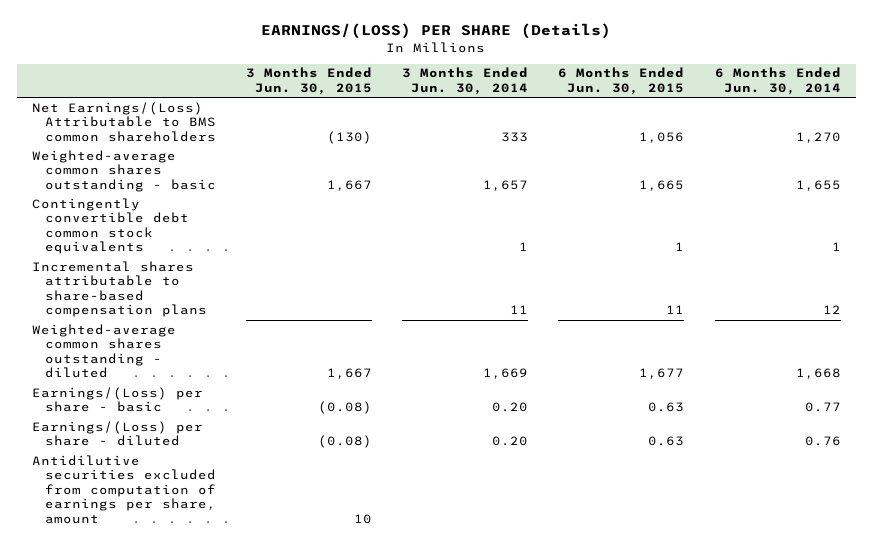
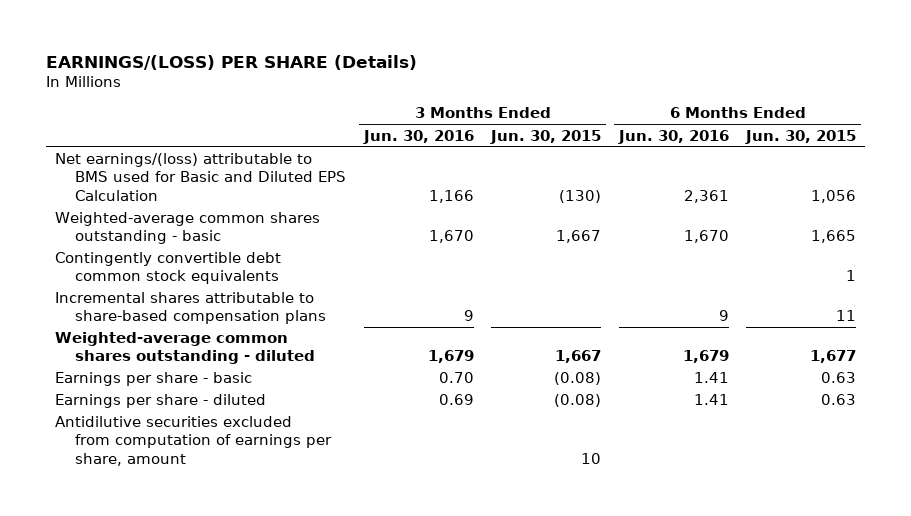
- | 3 Months Ended Jun. 30, 2015 | 3 Months Ended Jun. 30, 2014 | 6 Months Ended Jun. 30, 2015 | 6 Months Ended Jun. 30, 2014
+ | 3 Months Ended Jun. 30, 2016 | 3 Months Ended Jun. 30, 2015 | 6 Months Ended Jun. 30, 2016 | 6 Months Ended Jun. 30, 2015
- Net Earnings/(Loss) Attributable to BMS common shareholders | (130) | 333 | 1,056 | 1,270
+ Net earnings/(loss) attributable to BMS used for Basic and Diluted EPS Calculation | 1,166 | (130) | 2,361 | 1,056
- Earnings/(Loss) per share - basic | (0.08) | 0.20 | 0.63 | 0.77
- Earnings/(Loss) per share - diluted | (0.08) | 0.20 | 0.63 | 0.76
+ Earnings per share - basic | 0.70 | (0.08) | 1.41 | 0.63
+ Earnings per share - diluted | 0.69 | (0.08) | 1.41 | 0.63

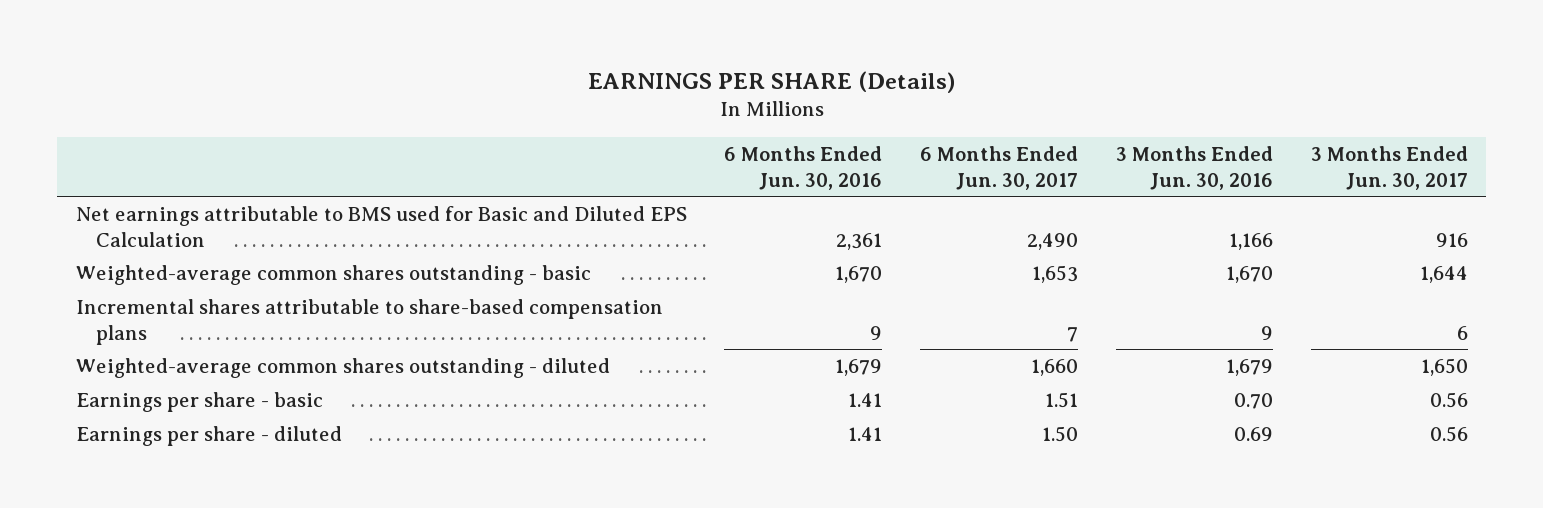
- EARNINGS/(LOSS) PER SHARE (Details)
+ EARNINGS PER SHARE (Details)
- | 3 Months Ended Jun. 30, 2016 | 3 Months Ended Jun. 30, 2015 | 6 Months Ended Jun. 30, 2016 | 6 Months Ended Jun. 30, 2015
+ | 6 Months Ended Jun. 30, 2016 | 6 Months Ended Jun. 30, 2017 | 3 Months Ended Jun. 30, 2016 | 3 Months Ended Jun. 30, 2017
- Net earnings/(loss) attributable to BMS used for Basic and Diluted EPS Calculation | 1,166 | (130) | 2,361 | 1,056
+ Net earnings attributable to BMS used for Basic and Diluted EPS Calculation | 2,361 | 2,490 | 1,166 | 916
- Contingently convertible debt common stock equivalents | | | | 1
- Antidilutive securities excluded from computation of earnings per share, amount | | 10 | |

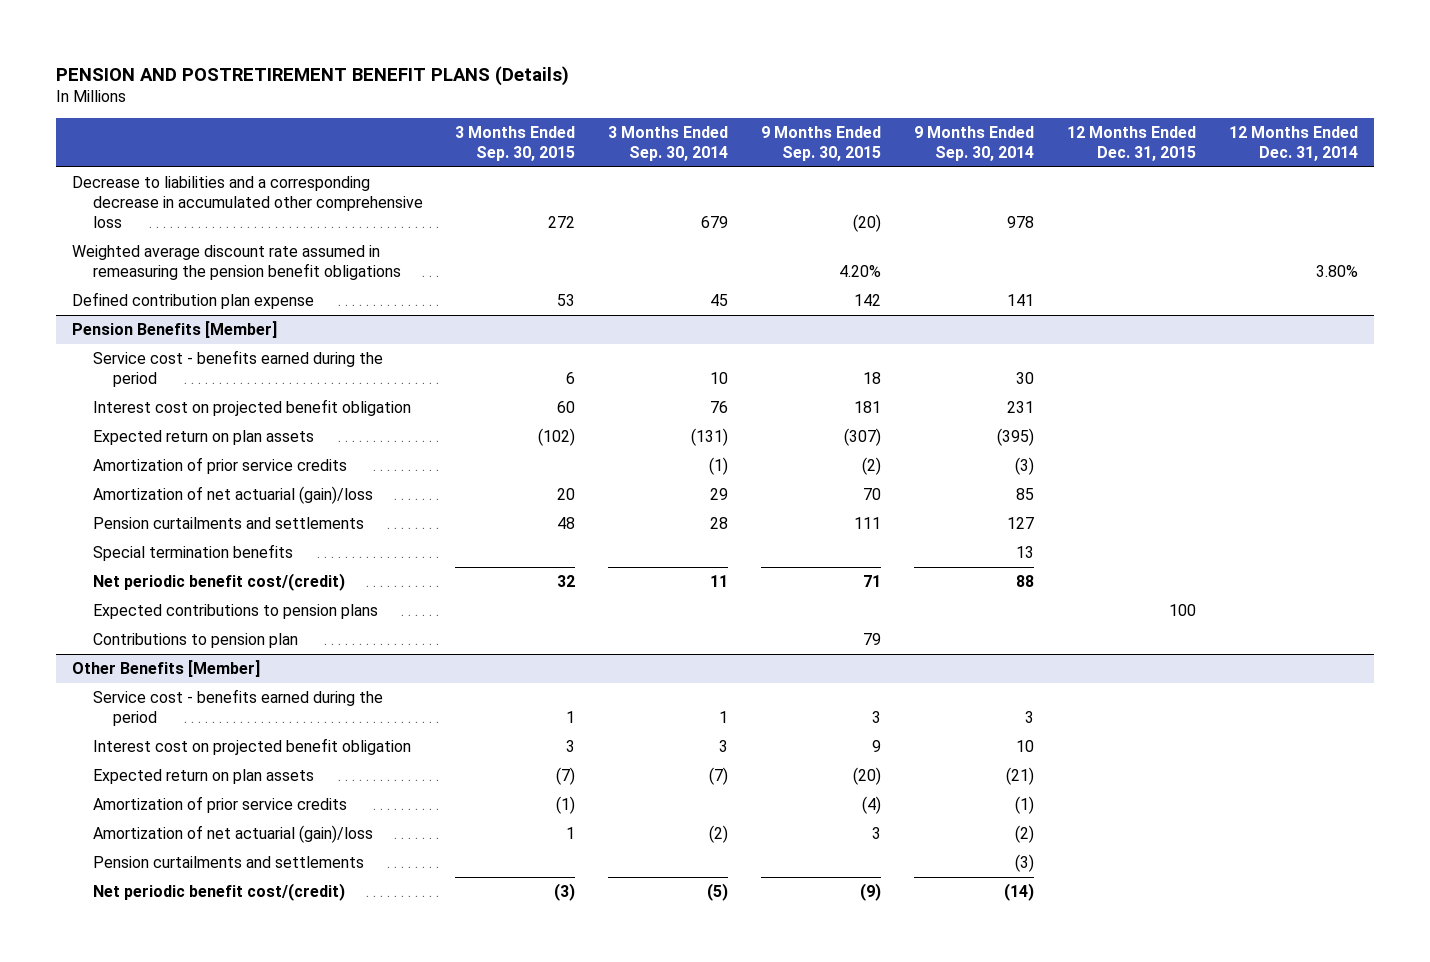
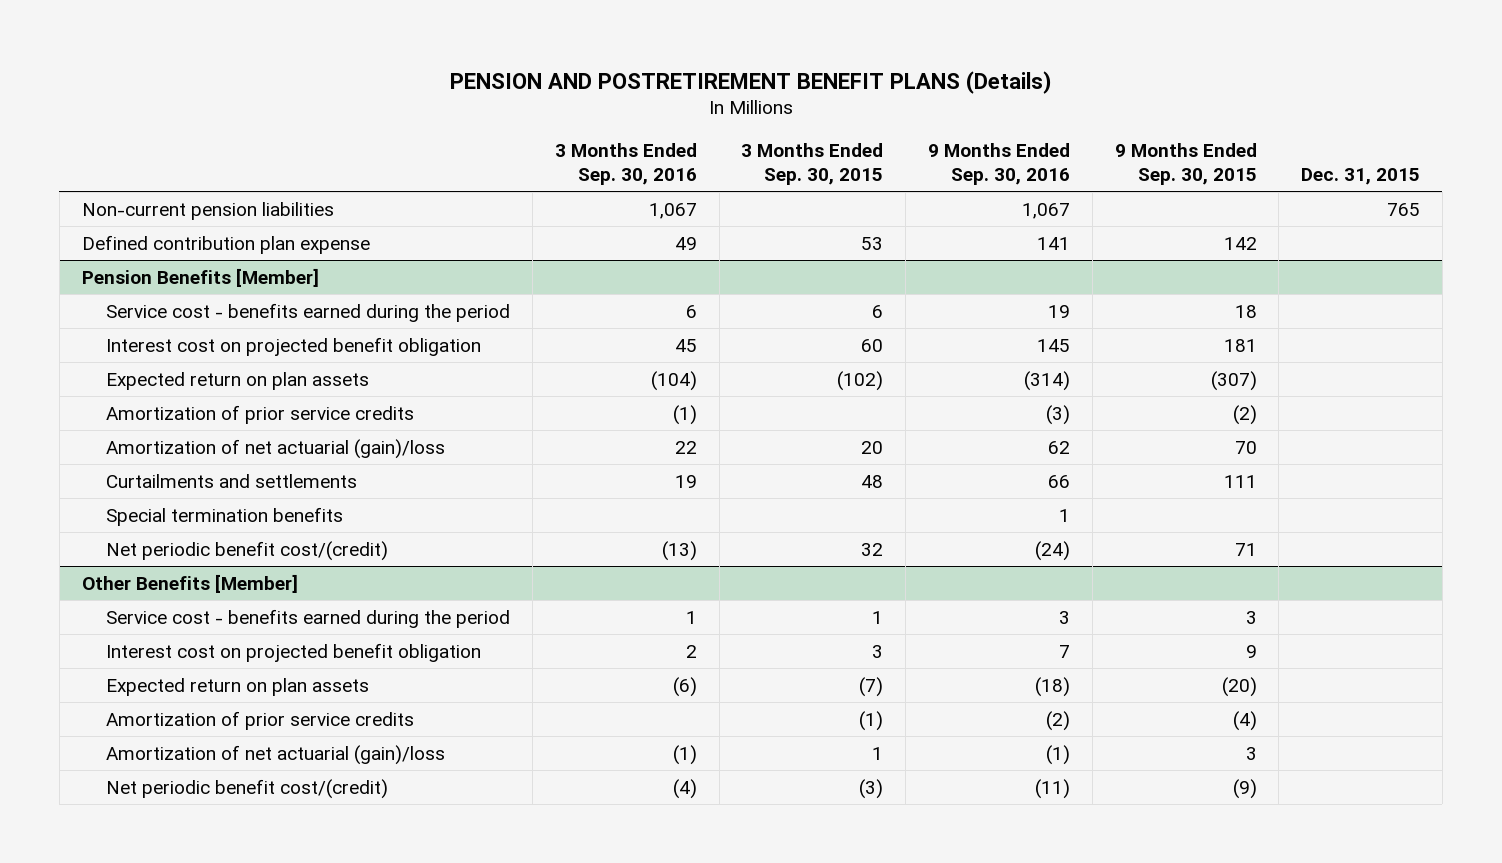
- | 3 Months Ended Sep. 30, 2015 | 3 Months Ended Sep. 30, 2014 | 9 Months Ended Sep. 30, 2015 | 9 Months Ended Sep. 30, 2014 | 12 Months Ended Dec. 31, 2015 | 12 Months Ended Dec. 31, 2014
+ | 3 Months Ended Sep. 30, 2016 | 3 Months Ended Sep. 30, 2015 | 9 Months Ended Sep. 30, 2016 | 9 Months Ended Sep. 30, 2015 | Dec. 31, 2015
- Decrease to liabilities and a corresponding decrease in accumulated other comprehensive loss | 272 | 679 | (20) | 978 | |
- Weighted average discount rate assumed in remeasuring the pension benefit obligations | | | 4.20% | | | 3.80%
+ Non-current pension liabilities | 1,067 | | 1,067 | | 765
@ Pension Benefits [Member]
- Pension curtailments and settlements | 48 | 28 | 111 | 127 | |
+ Curtailments and settlements | 19 | 48 | 66 | 111 |
- Expected contributions to pension plans | | | | | 100 |
- Contributions to pension plan | | | 79 | | |
@ Other Benefits [Member]
- Pension curtailments and settlements | | | | (3) | |

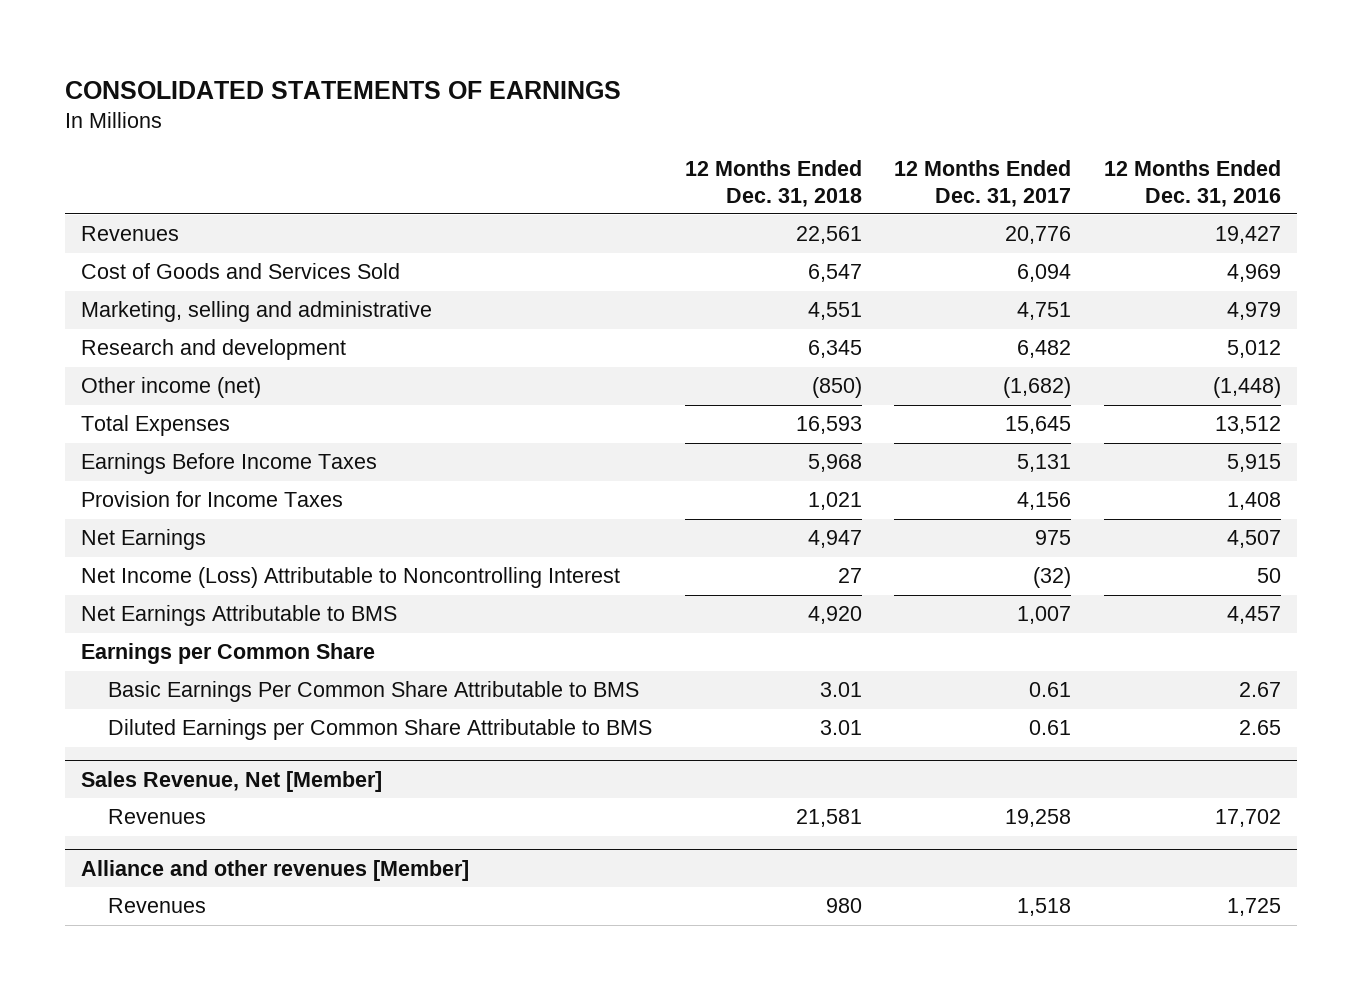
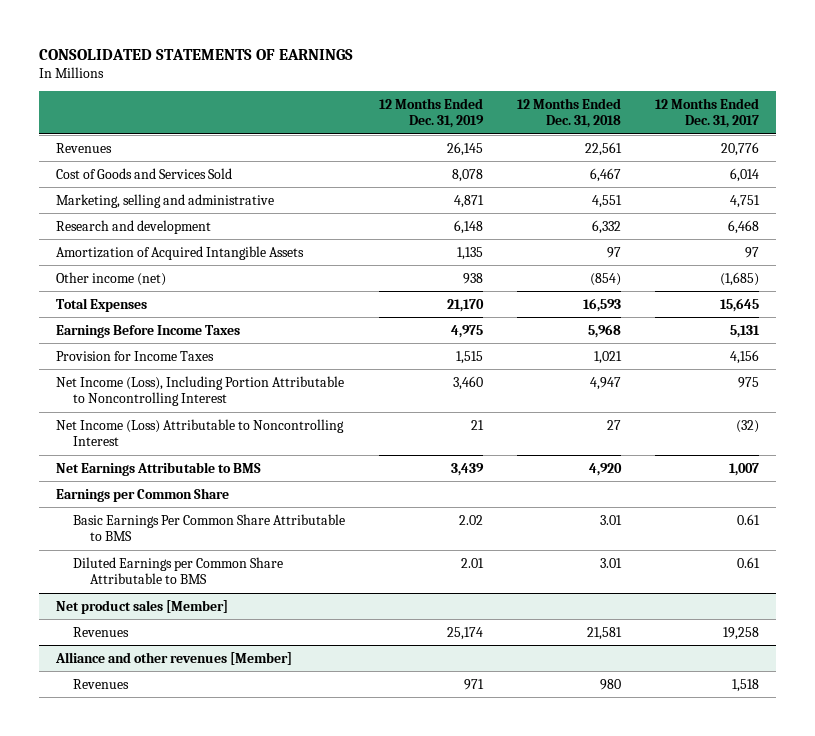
- | 12 Months Ended Dec. 31, 2018 | 12 Months Ended Dec. 31, 2017 | 12 Months Ended Dec. 31, 2016
+ | 12 Months Ended Dec. 31, 2019 | 12 Months Ended Dec. 31, 2018 | 12 Months Ended Dec. 31, 2017
- Cost of Goods and Services Sold | 6,547 | 6,094 | 4,969
+ Cost of Goods and Services Sold | 8,078 | 6,467 | 6,014
- Research and development | 6,345 | 6,482 | 5,012
- Other income (net) | (850) | (1,682) | (1,448)
+ Research and development | 6,148 | 6,332 | 6,468
+ Amortization of Acquired Intangible Assets | 1,135 | 97 | 97
+ Other income (net) | 938 | (854) | (1,685)
- Net Earnings | 4,947 | 975 | 4,507
+ Net Income (Loss), Including Portion Attributable to Noncontrolling Interest | 3,460 | 4,947 | 975
- Sales Revenue, Net [Member]
+ Net product sales [Member]

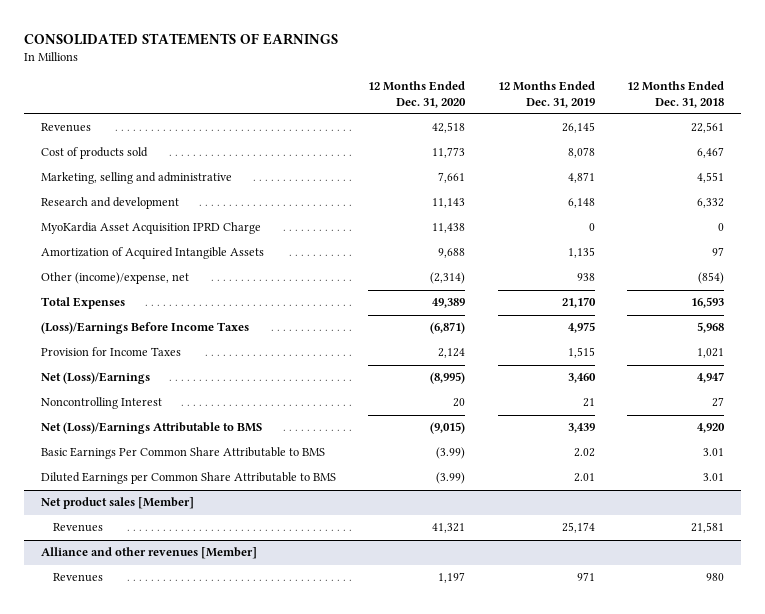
- | 12 Months Ended Dec. 31, 2019 | 12 Months Ended Dec. 31, 2018 | 12 Months Ended Dec. 31, 2017
+ | 12 Months Ended Dec. 31, 2020 | 12 Months Ended Dec. 31, 2019 | 12 Months Ended Dec. 31, 2018
- Cost of Goods and Services Sold | 8,078 | 6,467 | 6,014
+ Cost of products sold | 11,773 | 8,078 | 6,467
+ MyoKardia Asset Acquisition IPRD Charge | 11,438 | 0 | 0
- Other income (net) | 938 | (854) | (1,685)
+ Other (income)/expense, net | (2,314) | 938 | (854)
- Earnings Before Income Taxes | 4,975 | 5,968 | 5,131
+ (Loss)/Earnings Before Income Taxes | (6,871) | 4,975 | 5,968
- Net Income (Loss), Including Portion Attributable to Noncontrolling Interest | 3,460 | 4,947 | 975
- Net Income (Loss) Attributable to Noncontrolling Interest | 21 | 27 | (32)
- Net Earnings Attributable to BMS | 3,439 | 4,920 | 1,007
- Earnings per Common Share
+ Net (Loss)/Earnings | (8,995) | 3,460 | 4,947
+ Noncontrolling Interest | 20 | 21 | 27
+ Net (Loss)/Earnings Attributable to BMS | (9,015) | 3,439 | 4,920

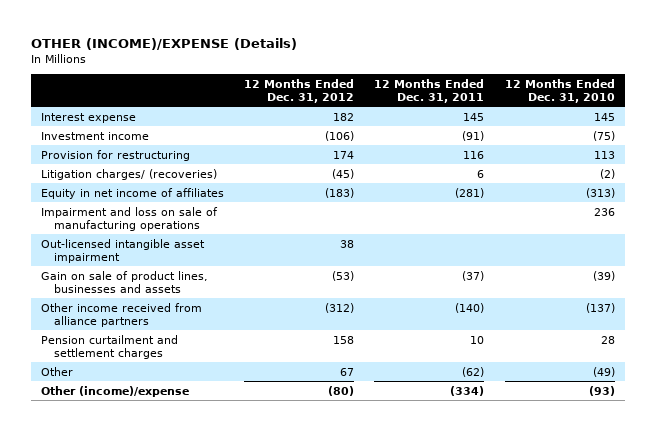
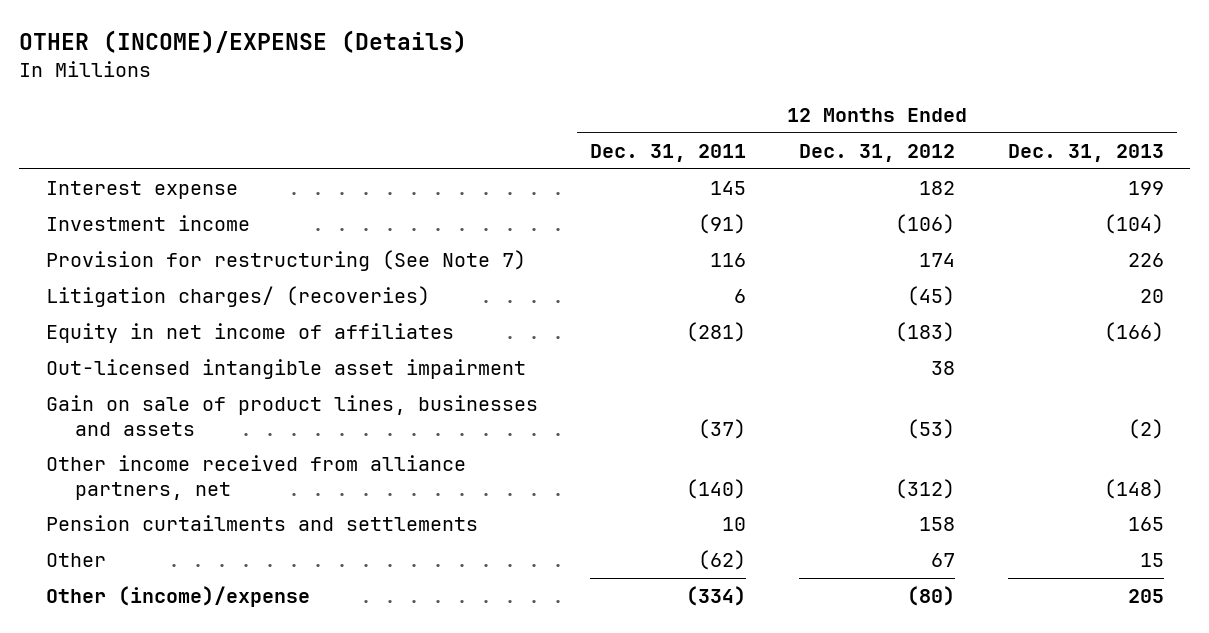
- | 12 Months Ended Dec. 31, 2012 | 12 Months Ended Dec. 31, 2011 | 12 Months Ended Dec. 31, 2010
+ | 12 Months Ended Dec. 31, 2011 | 12 Months Ended Dec. 31, 2012 | 12 Months Ended Dec. 31, 2013
- Provision for restructuring | 174 | 116 | 113
+ Provision for restructuring (See Note 7) | 116 | 174 | 226
- Impairment and loss on sale of manufacturing operations | | | 236
- Other income received from alliance partners | (312) | (140) | (137)
- Pension curtailment and settlement charges | 158 | 10 | 28
+ Other income received from alliance partners, net | (140) | (312) | (148)
+ Pension curtailments and settlements | 10 | 158 | 165

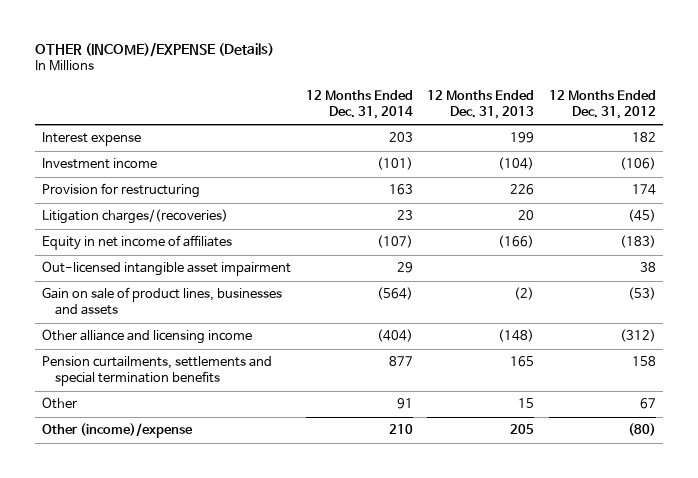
- | 12 Months Ended Dec. 31, 2011 | 12 Months Ended Dec. 31, 2012 | 12 Months Ended Dec. 31, 2013
+ | 12 Months Ended Dec. 31, 2014 | 12 Months Ended Dec. 31, 2013 | 12 Months Ended Dec. 31, 2012
- Provision for restructuring (See Note 7) | 116 | 174 | 226
- Litigation charges/ (recoveries) | 6 | (45) | 20
+ Provision for restructuring | 163 | 226 | 174
+ Litigation charges/(recoveries) | 23 | 20 | (45)
- Other income received from alliance partners, net | (140) | (312) | (148)
- Pension curtailments and settlements | 10 | 158 | 165
+ Other alliance and licensing income | (404) | (148) | (312)
+ Pension curtailments, settlements and special termination benefits | 877 | 165 | 158

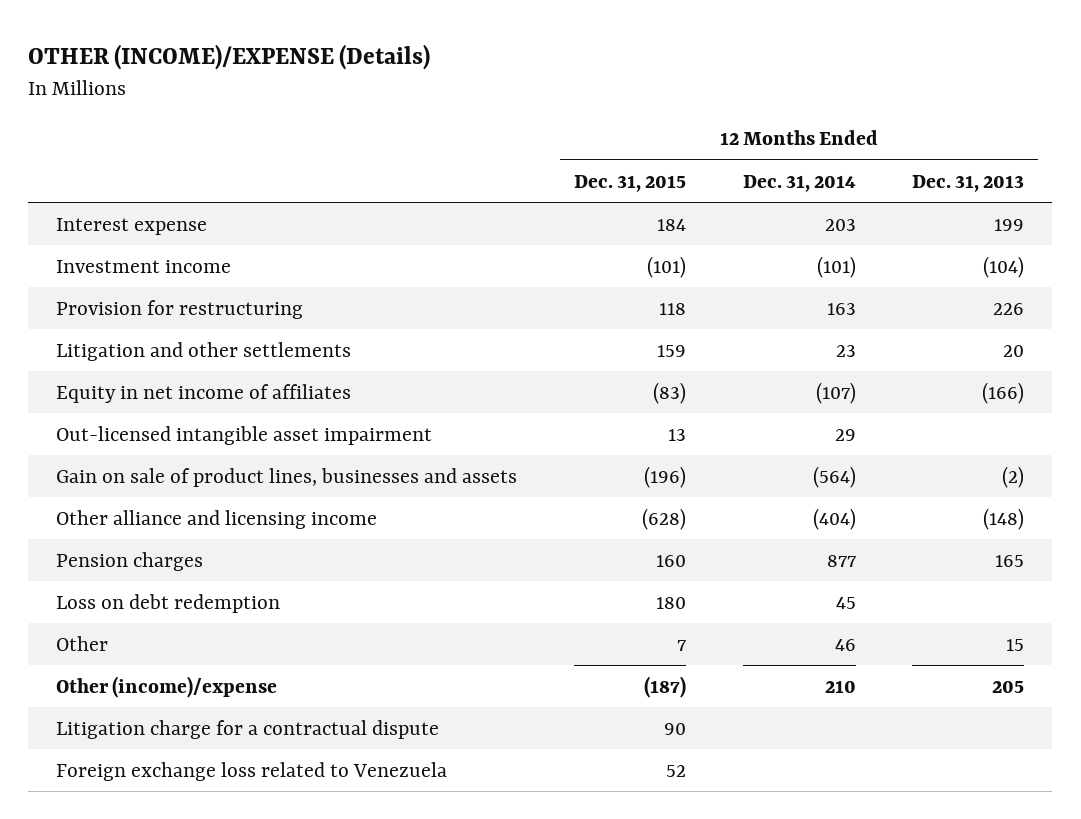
- | 12 Months Ended Dec. 31, 2014 | 12 Months Ended Dec. 31, 2013 | 12 Months Ended Dec. 31, 2012
+ | 12 Months Ended Dec. 31, 2015 | 12 Months Ended Dec. 31, 2014 | 12 Months Ended Dec. 31, 2013
- Litigation charges/(recoveries) | 23 | 20 | (45)
+ Litigation and other settlements | 159 | 23 | 20
- Pension curtailments, settlements and special termination benefits | 877 | 165 | 158
- Other | 91 | 15 | 67
+ Pension charges | 160 | 877 | 165
+ Loss on debt redemption | 180 | 45 |
+ Other | 7 | 46 | 15
+ Litigation charge for a contractual dispute | 90 | |
+ Foreign exchange loss related to Venezuela | 52 | |

